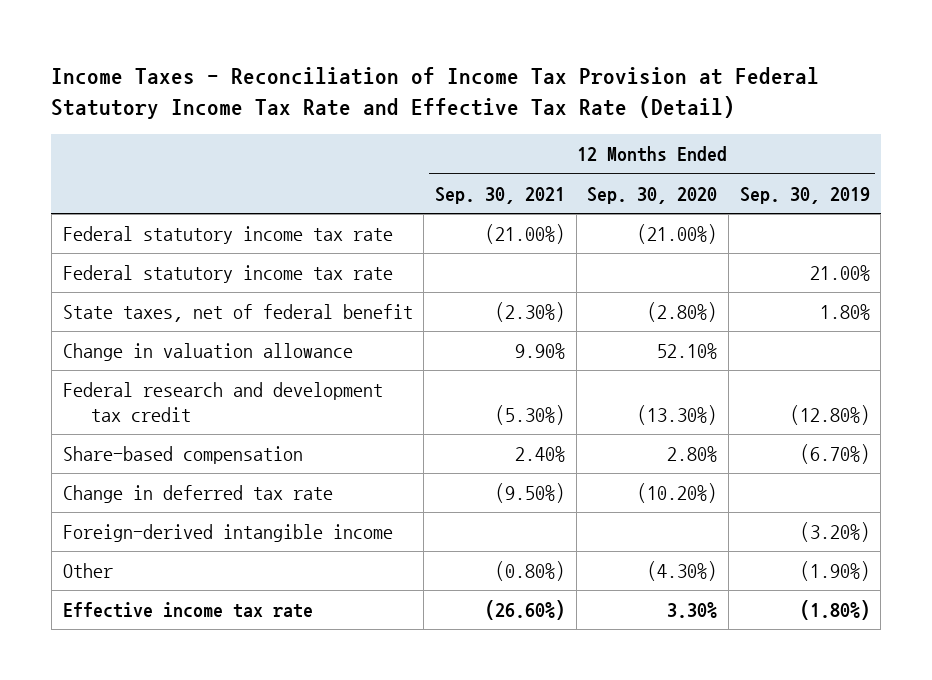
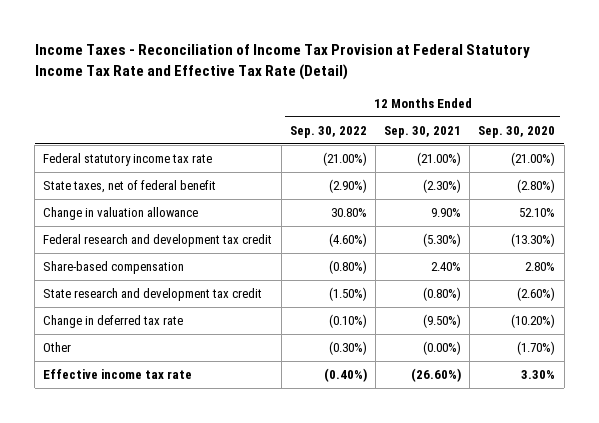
- | 12 Months Ended Sep. 30, 2021 | 12 Months Ended Sep. 30, 2020 | 12 Months Ended Sep. 30, 2019
+ | 12 Months Ended Sep. 30, 2022 | 12 Months Ended Sep. 30, 2021 | 12 Months Ended Sep. 30, 2020
- Federal statutory income tax rate | | | 21.00%
+ State research and development tax credit | (1.50%) | (0.80%) | (2.60%)
- Foreign-derived intangible income | | | (3.20%)
- Other | (0.80%) | (4.30%) | (1.90%)
+ Other | (0.30%) | (0.00%) | (1.70%)

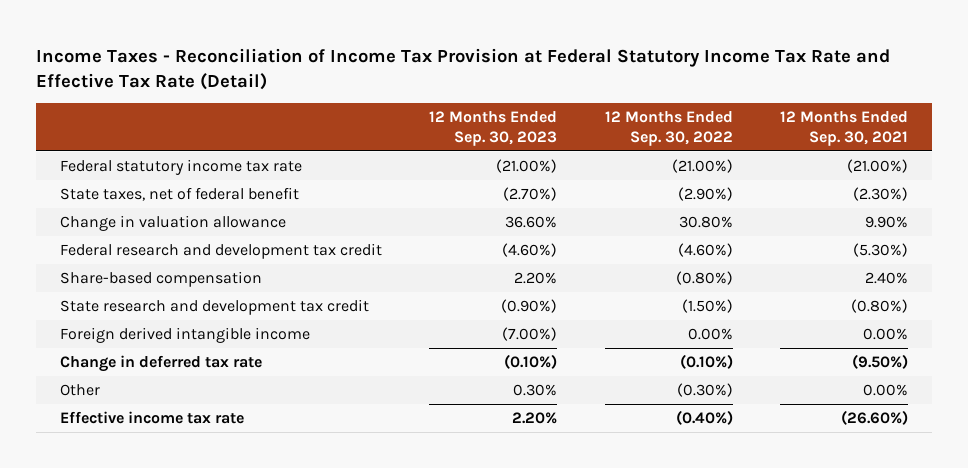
- | 12 Months Ended Sep. 30, 2022 | 12 Months Ended Sep. 30, 2021 | 12 Months Ended Sep. 30, 2020
+ | 12 Months Ended Sep. 30, 2023 | 12 Months Ended Sep. 30, 2022 | 12 Months Ended Sep. 30, 2021
+ Foreign derived intangible income | (7.00%) | 0.00% | 0.00%
- Other | (0.30%) | (0.00%) | (1.70%)
+ Other | 0.30% | (0.30%) | 0.00%

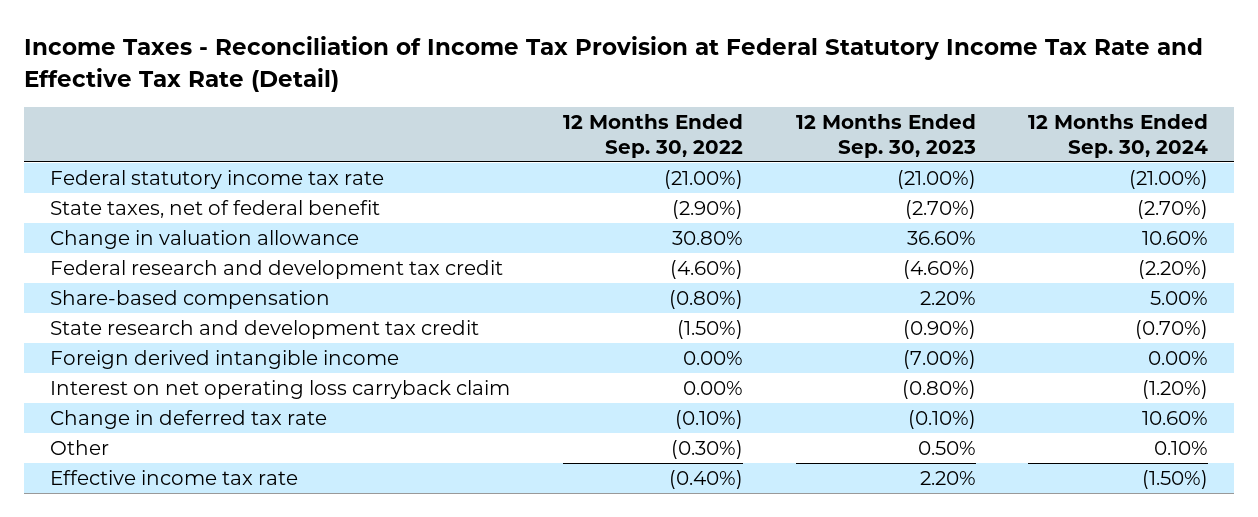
- | 12 Months Ended Sep. 30, 2023 | 12 Months Ended Sep. 30, 2022 | 12 Months Ended Sep. 30, 2021
+ | 12 Months Ended Sep. 30, 2022 | 12 Months Ended Sep. 30, 2023 | 12 Months Ended Sep. 30, 2024
+ Interest on net operating loss carryback claim | 0.00% | (0.80%) | (1.20%)
- Other | 0.30% | (0.30%) | 0.00%
+ Other | (0.30%) | 0.50% | 0.10%

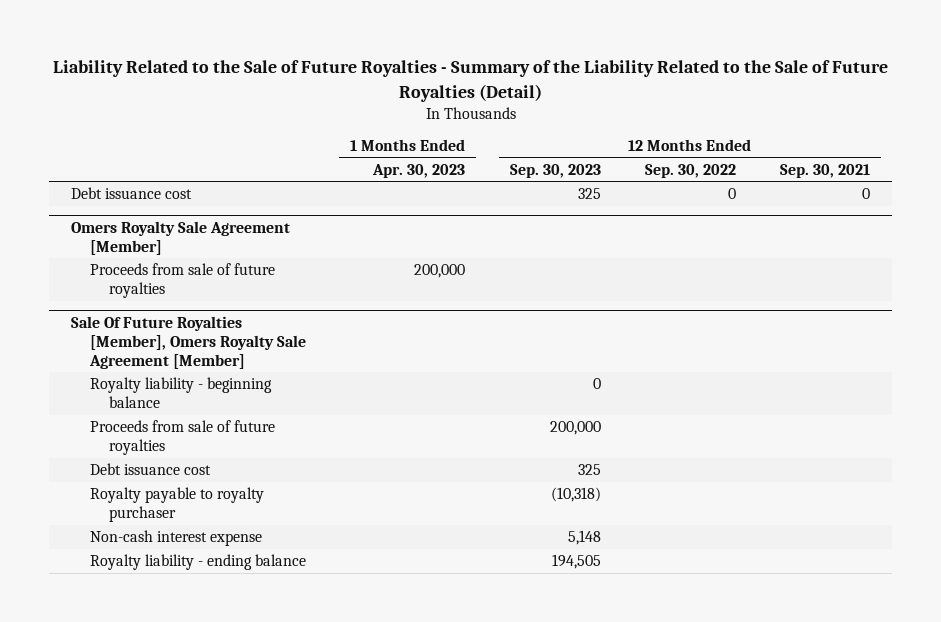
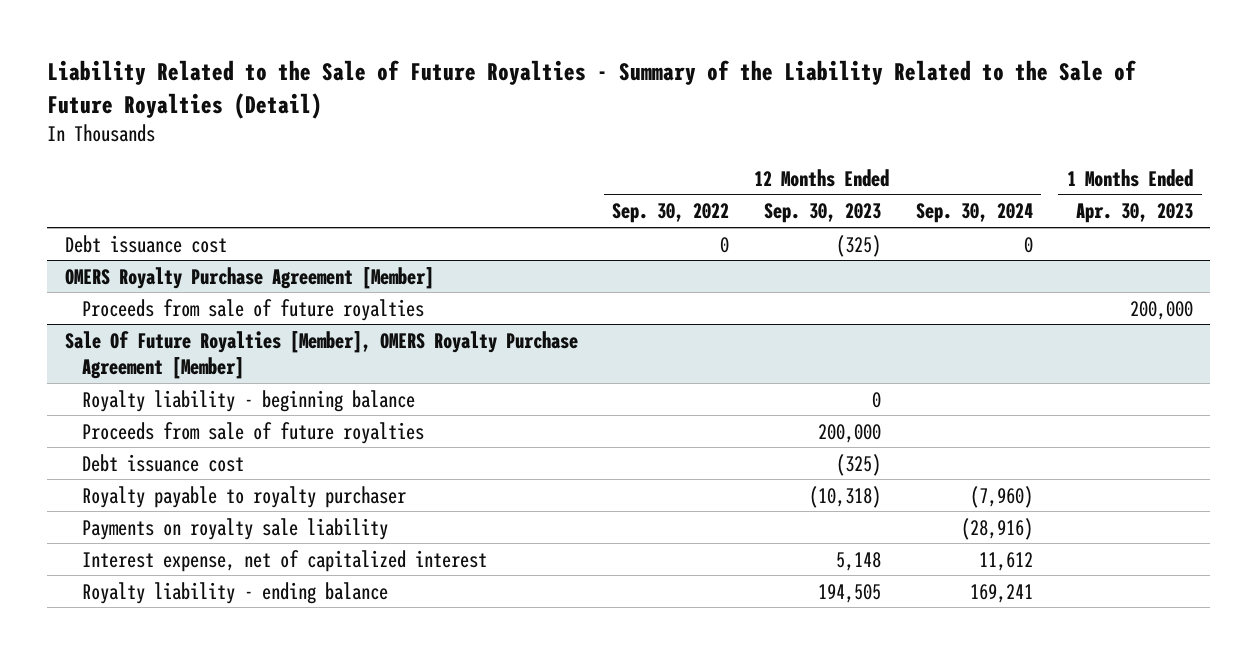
- | 1 Months Ended Apr. 30, 2023 | 12 Months Ended Sep. 30, 2023 | 12 Months Ended Sep. 30, 2022 | 12 Months Ended Sep. 30, 2021
+ | 12 Months Ended Sep. 30, 2022 | 12 Months Ended Sep. 30, 2023 | 12 Months Ended Sep. 30, 2024 | 1 Months Ended Apr. 30, 2023
- Debt issuance cost | | 325 | 0 | 0
- Omers Royalty Sale Agreement [Member]
+ Debt issuance cost | 0 | (325) | 0 |
+ OMERS Royalty Purchase Agreement [Member]
- Sale Of Future Royalties [Member], Omers Royalty Sale Agreement [Member]
+ Sale Of Future Royalties [Member], OMERS Royalty Purchase Agreement [Member]
- Debt issuance cost | | 325 | |
+ Debt issuance cost | | (325) | |
- Non-cash interest expense | | 5,148 | |
+ Payments on royalty sale liability | | | (28,916) |
+ Interest expense, net of capitalized interest | | 5,148 | 11,612 |

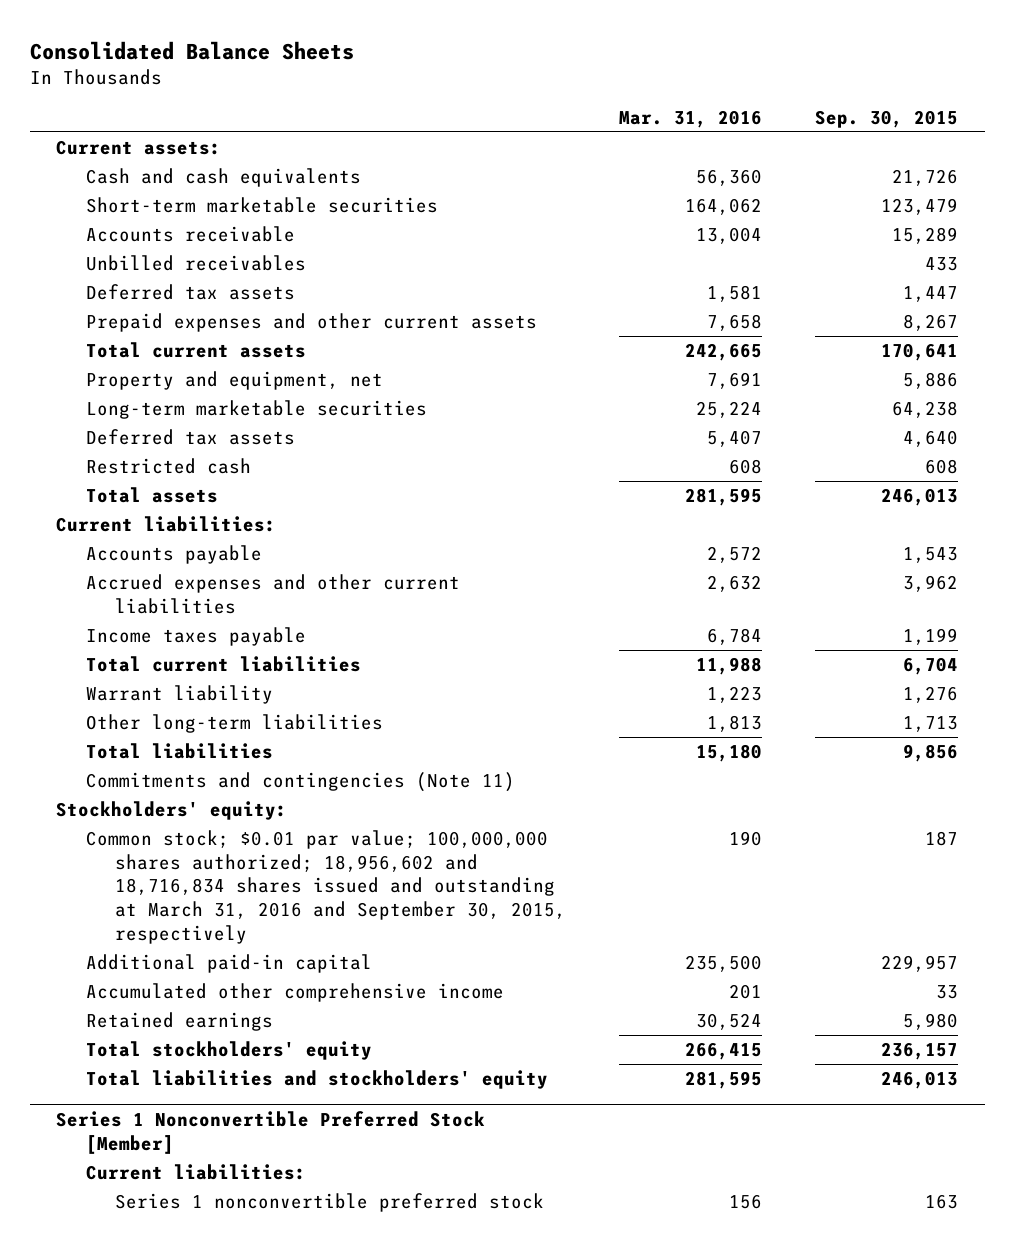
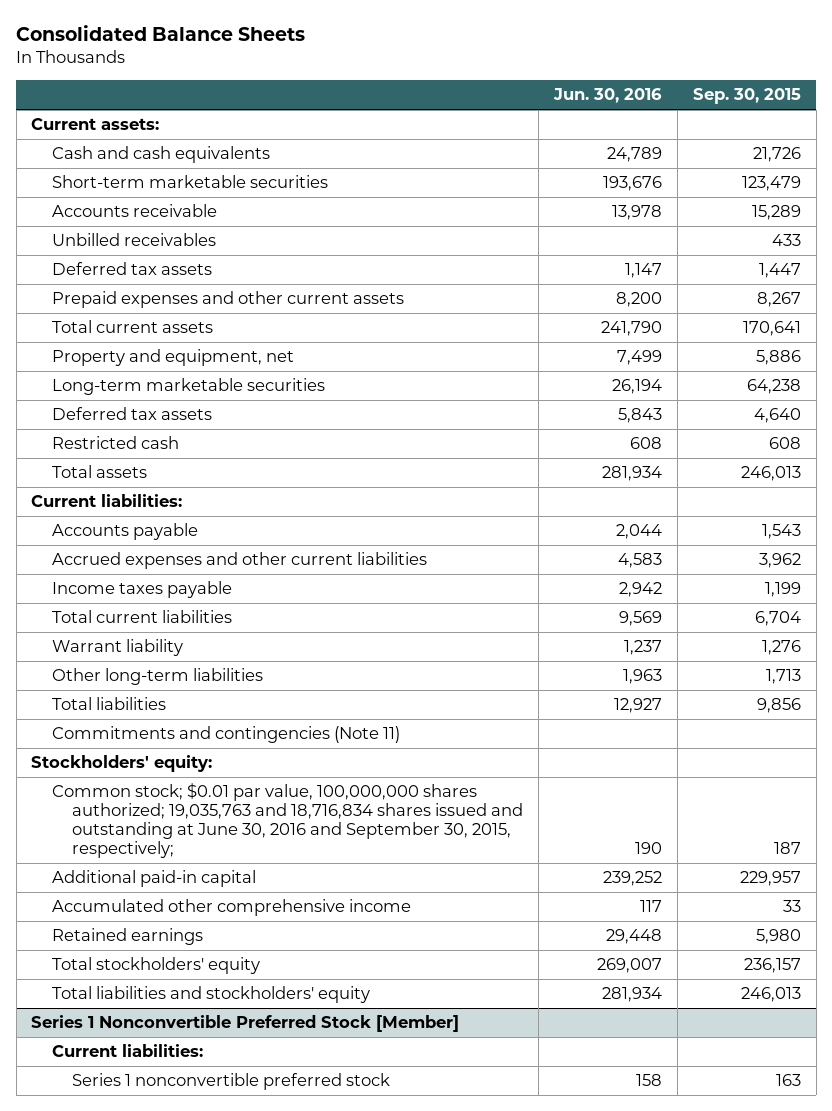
- | Mar. 31, 2016 | Sep. 30, 2015
+ | Jun. 30, 2016 | Sep. 30, 2015
- Common stock; $0.01 par value; 100,000,000 shares authorized; 18,956,602 and 18,716,834 shares issued and outstanding at March 31, 2016 and September 30, 2015, respectively | 190 | 187
+ Common stock; $0.01 par value, 100,000,000 shares authorized; 19,035,763 and 18,716,834 shares issued and outstanding at June 30, 2016 and September 30, 2015, respectively; | 190 | 187

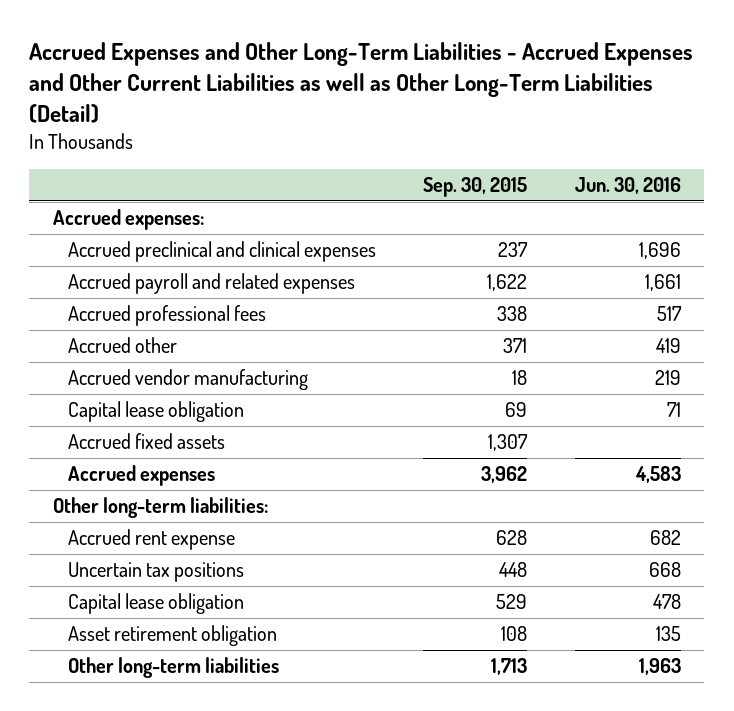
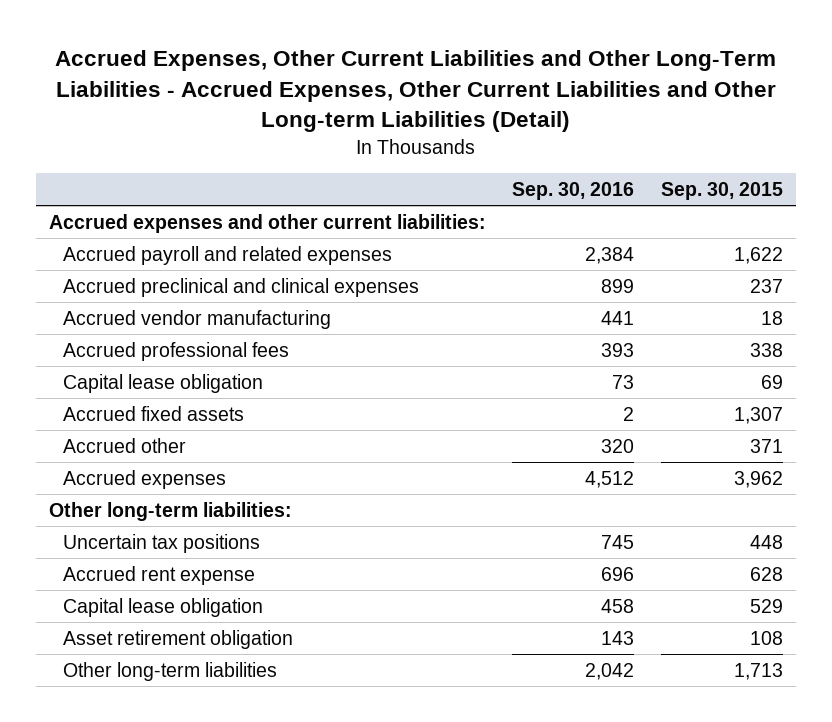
- Accrued Expenses and Other Long-Term Liabilities - Accrued Expenses and Other Current Liabilities as well as Other Long-Term Liabilities (Detail)
+ Accrued Expenses, Other Current Liabilities and Other Long-Term Liabilities - Accrued Expenses, Other Current Liabilities and Other Long-term Liabilities (Detail)
- | Sep. 30, 2015 | Jun. 30, 2016
+ | Sep. 30, 2016 | Sep. 30, 2015
- Accrued expenses:
+ Accrued expenses and other current liabilities:
moved down: Accrued preclinical and clinical expenses | 899 | 237
moved down: Accrued professional fees | 393 | 338
moved down: Accrued other | 320 | 371
moved down: Accrued rent expense | 696 | 628

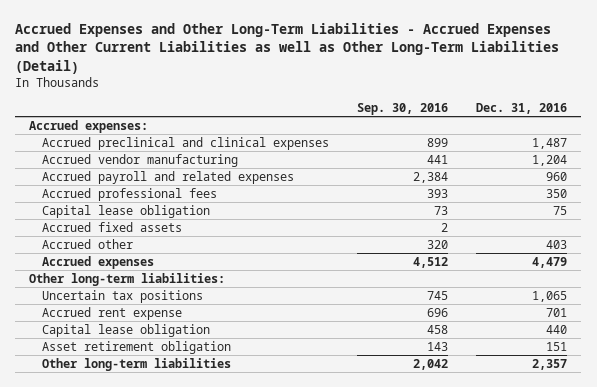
- Accrued Expenses, Other Current Liabilities and Other Long-Term Liabilities - Accrued Expenses, Other Current Liabilities and Other Long-term Liabilities (Detail)
+ Accrued Expenses and Other Long-Term Liabilities - Accrued Expenses and Other Current Liabilities as well as Other Long-Term Liabilities (Detail)
- | Sep. 30, 2016 | Sep. 30, 2015
+ | Sep. 30, 2016 | Dec. 31, 2016
- Accrued expenses and other current liabilities:
+ Accrued expenses:
moved down: Accrued payroll and related expenses | 2,384 | 960

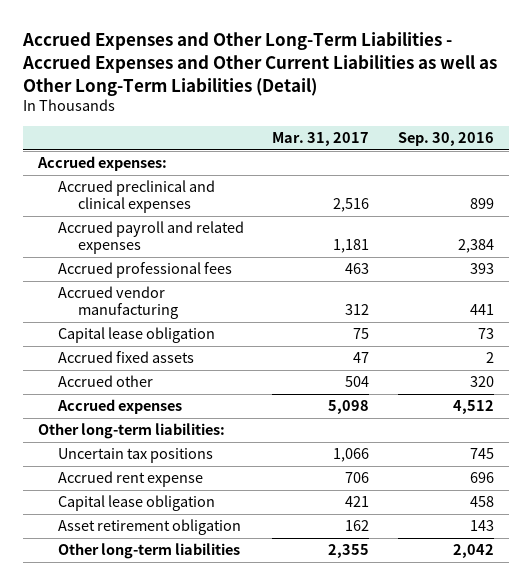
- | Sep. 30, 2016 | Dec. 31, 2016
+ | Mar. 31, 2017 | Sep. 30, 2016
moved down: Accrued vendor manufacturing | 312 | 441

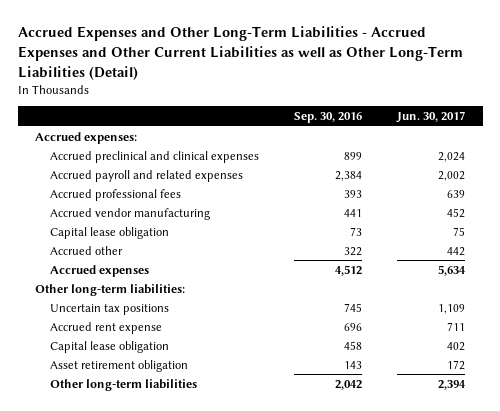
- | Mar. 31, 2017 | Sep. 30, 2016
+ | Sep. 30, 2016 | Jun. 30, 2017
- Accrued fixed assets | 47 | 2
- Accrued other | 504 | 320
+ Accrued other | 322 | 442

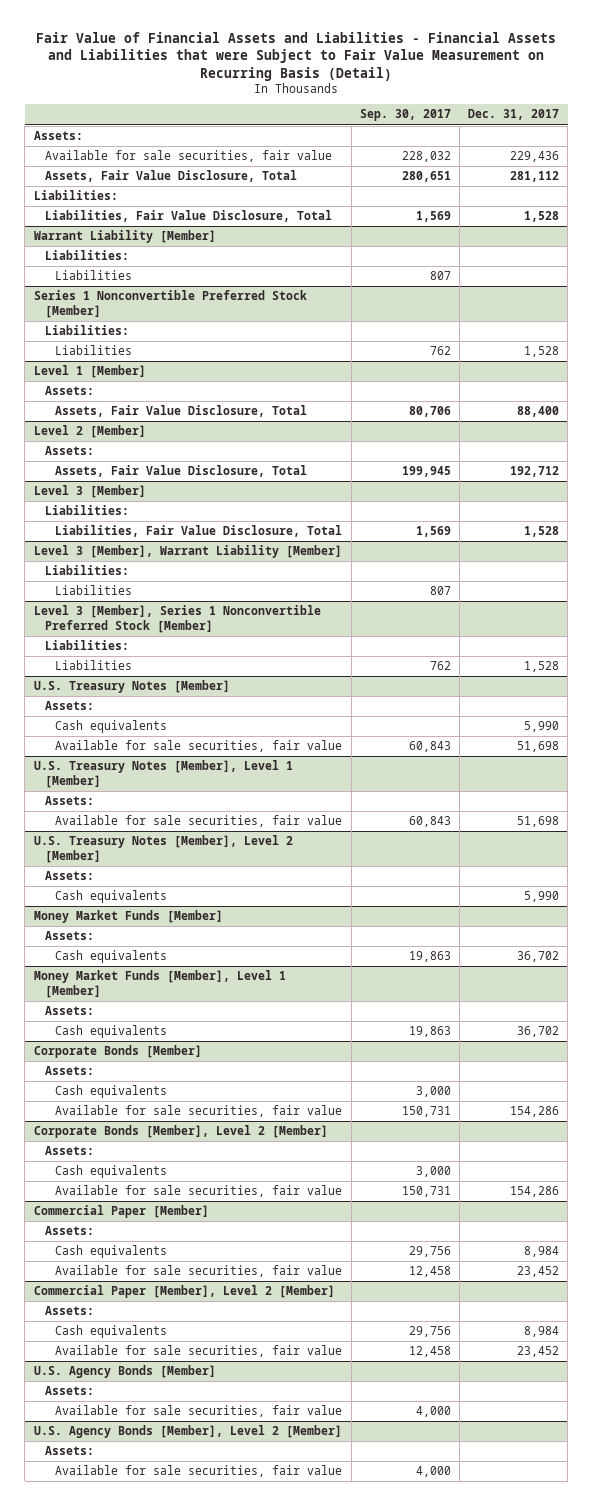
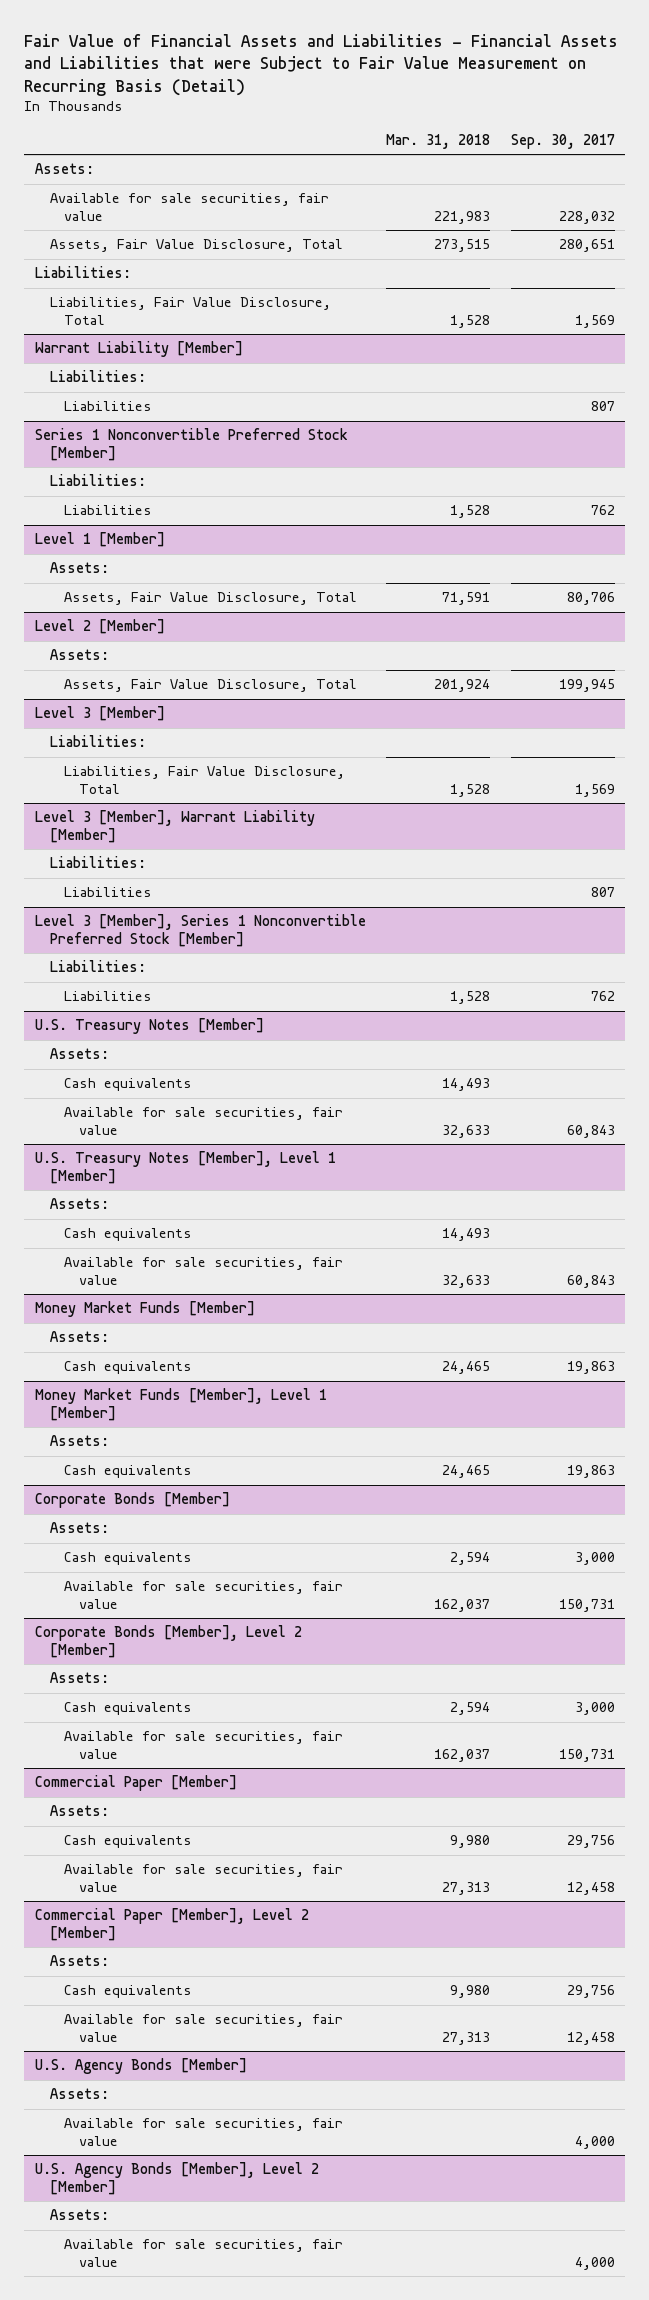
- | Sep. 30, 2017 | Dec. 31, 2017
+ | Mar. 31, 2018 | Sep. 30, 2017
- U.S. Treasury Notes [Member], Level 2 [Member]
- Assets:
@ U.S. Treasury Notes [Member], Level 1 [Member]
moved down: Available for sale securities, fair value | 32,633 | 60,843

